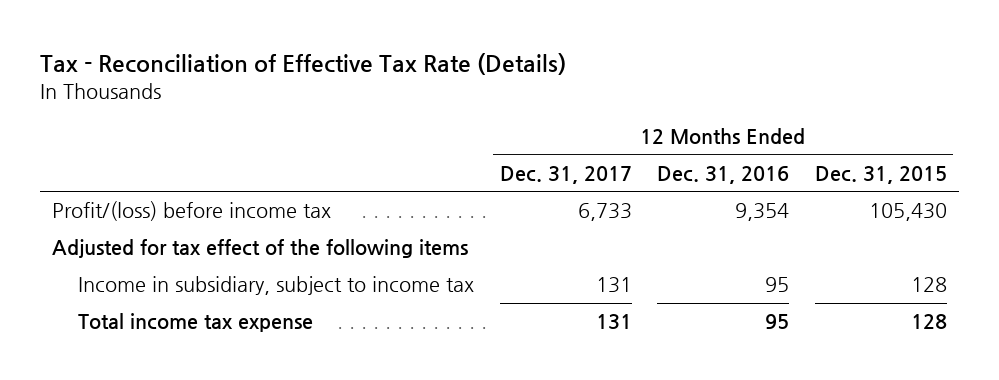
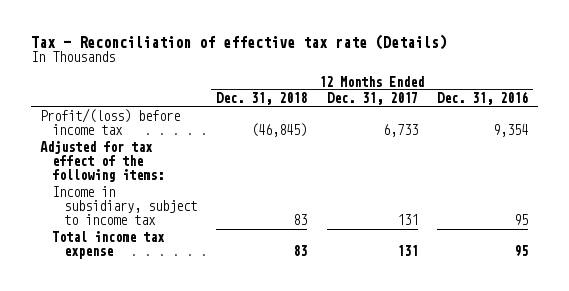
- Tax - Reconciliation of Effective Tax Rate (Details)
+ Tax - Reconciliation of effective tax rate (Details)
- | 12 Months Ended Dec. 31, 2017 | 12 Months Ended Dec. 31, 2016 | 12 Months Ended Dec. 31, 2015
+ | 12 Months Ended Dec. 31, 2018 | 12 Months Ended Dec. 31, 2017 | 12 Months Ended Dec. 31, 2016
- Adjusted for tax effect of the following items
+ Adjusted for tax effect of the following items:

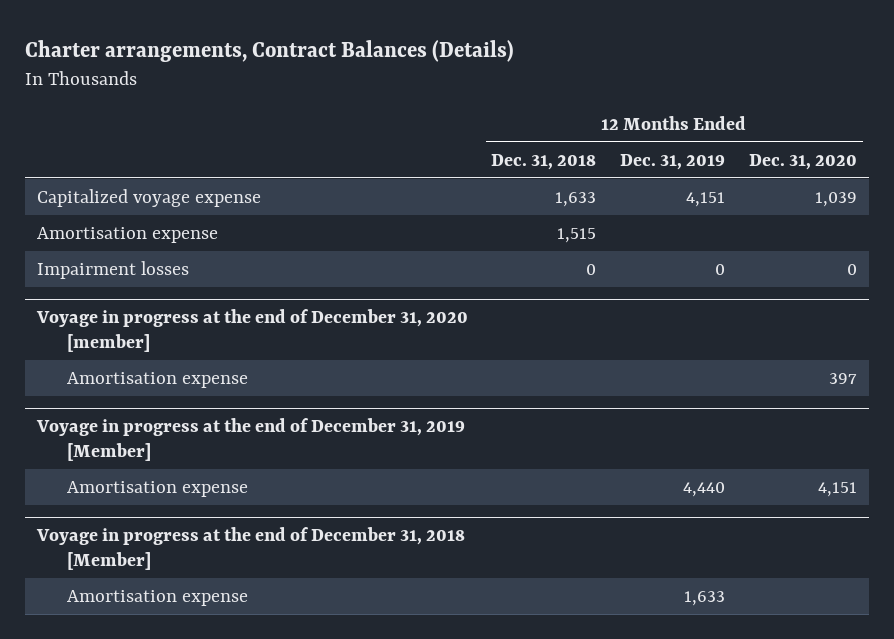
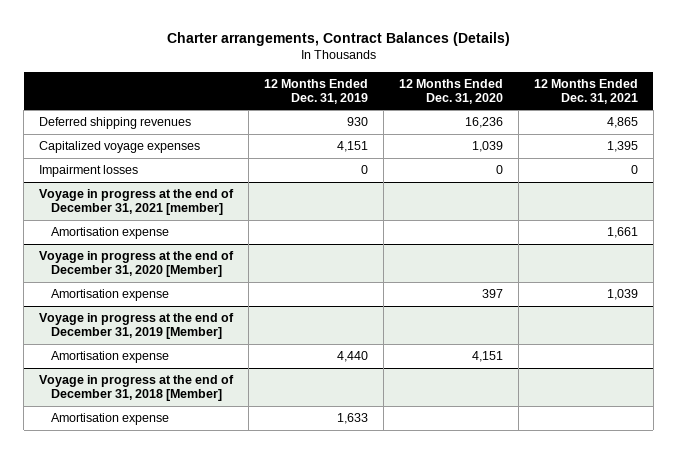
- | 12 Months Ended Dec. 31, 2018 | 12 Months Ended Dec. 31, 2019 | 12 Months Ended Dec. 31, 2020
+ | 12 Months Ended Dec. 31, 2019 | 12 Months Ended Dec. 31, 2020 | 12 Months Ended Dec. 31, 2021
- Capitalized voyage expense | 1,633 | 4,151 | 1,039
- Amortisation expense | 1,515 | |
+ Deferred shipping revenues | 930 | 16,236 | 4,865
+ Capitalized voyage expenses | 4,151 | 1,039 | 1,395
- Voyage in progress at the end of December 31, 2020 [member]
+ Voyage in progress at the end of December 31, 2021 [member]
+ Amortisation expense | | | 1,661
+ Voyage in progress at the end of December 31, 2020 [Member]

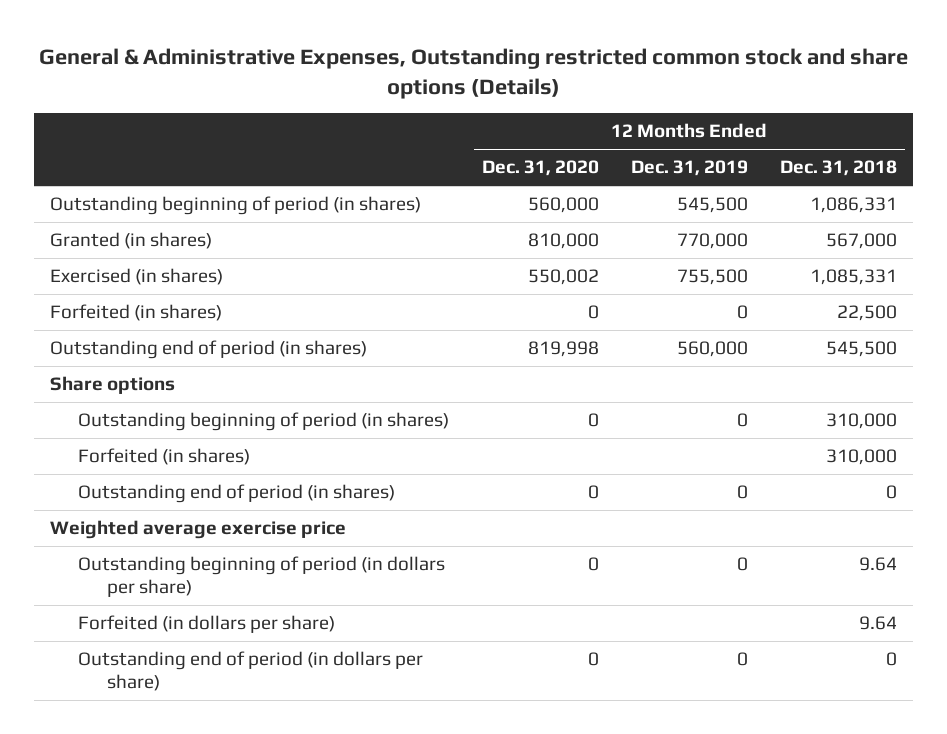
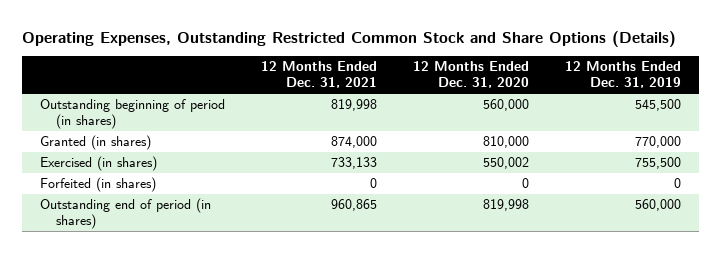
- General & Administrative Expenses, Outstanding restricted common stock and share options (Details)
+ Operating Expenses, Outstanding Restricted Common Stock and Share Options (Details)
- | 12 Months Ended Dec. 31, 2020 | 12 Months Ended Dec. 31, 2019 | 12 Months Ended Dec. 31, 2018
+ | 12 Months Ended Dec. 31, 2021 | 12 Months Ended Dec. 31, 2020 | 12 Months Ended Dec. 31, 2019
- Share options
- Outstanding beginning of period (in shares) | 0 | 0 | 310,000
- Forfeited (in shares) | | | 310,000
- Outstanding end of period (in shares) | 0 | 0 | 0
- Weighted average exercise price
- Outstanding beginning of period (in dollars per share) | 0 | 0 | 9.64
- Forfeited (in dollars per share) | | | 9.64
- Outstanding end of period (in dollars per share) | 0 | 0 | 0

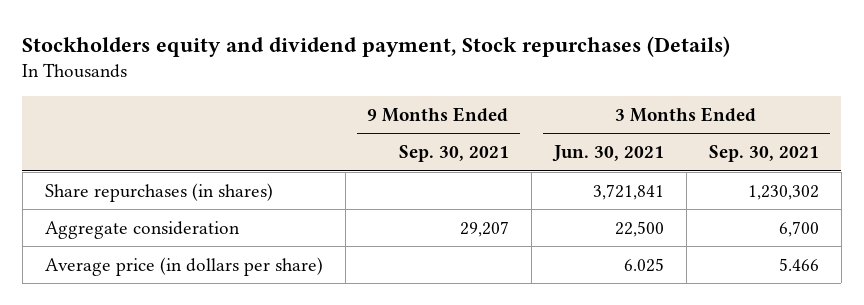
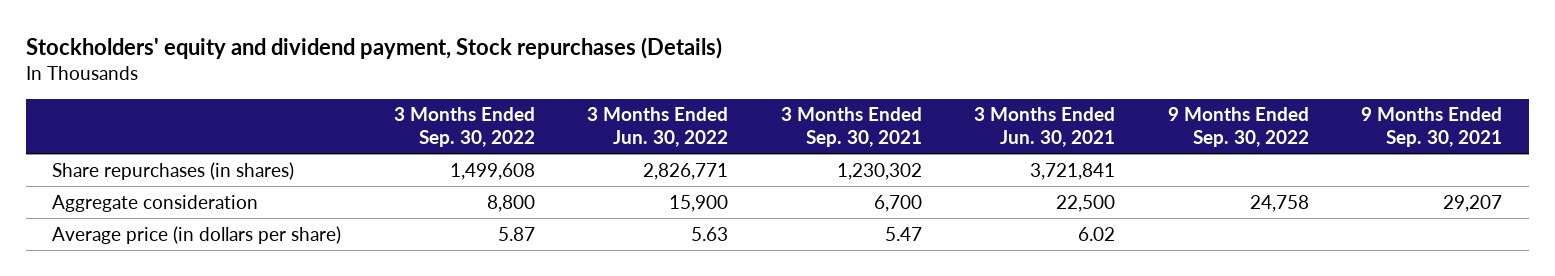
- Stockholders equity and dividend payment, Stock repurchases (Details)
+ Stockholders' equity and dividend payment, Stock repurchases (Details)
- | 9 Months Ended Sep. 30, 2021 | 3 Months Ended Jun. 30, 2021 | 3 Months Ended Sep. 30, 2021
+ | 3 Months Ended Sep. 30, 2022 | 3 Months Ended Jun. 30, 2022 | 3 Months Ended Sep. 30, 2021 | 3 Months Ended Jun. 30, 2021 | 9 Months Ended Sep. 30, 2022 | 9 Months Ended Sep. 30, 2021
- Average price (in dollars per share) | | 6.025 | 5.466
+ Average price (in dollars per share) | 5.87 | 5.63 | 5.47 | 6.02 | |

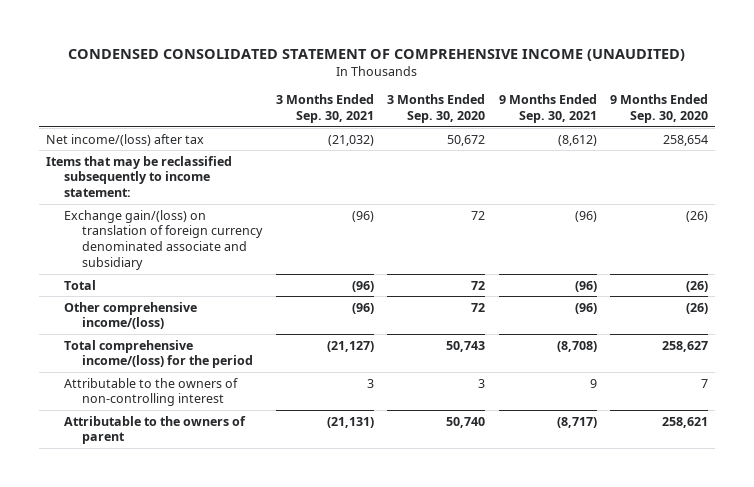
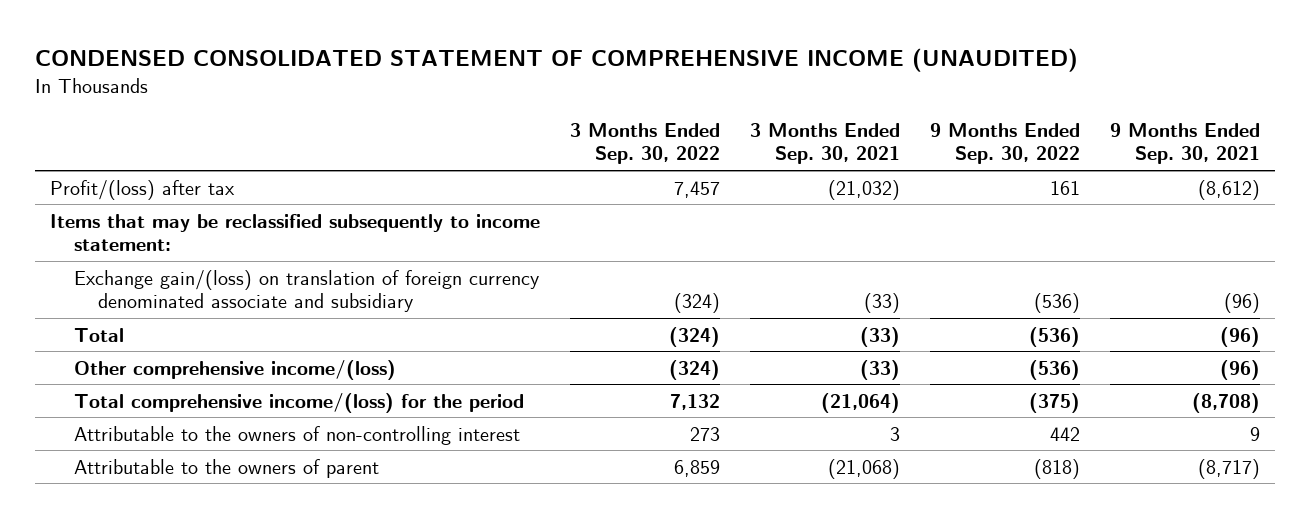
- | 3 Months Ended Sep. 30, 2021 | 3 Months Ended Sep. 30, 2020 | 9 Months Ended Sep. 30, 2021 | 9 Months Ended Sep. 30, 2020
+ | 3 Months Ended Sep. 30, 2022 | 3 Months Ended Sep. 30, 2021 | 9 Months Ended Sep. 30, 2022 | 9 Months Ended Sep. 30, 2021
- Net income/(loss) after tax | (21,032) | 50,672 | (8,612) | 258,654
+ Profit/(loss) after tax | 7,457 | (21,032) | 161 | (8,612)
- Exchange gain/(loss) on translation of foreign currency denominated associate and subsidiary | (96) | 72 | (96) | (26)
- Total | (96) | 72 | (96) | (26)
- Other comprehensive income/(loss) | (96) | 72 | (96) | (26)
- Total comprehensive income/(loss) for the period | (21,127) | 50,743 | (8,708) | 258,627
+ Exchange gain/(loss) on translation of foreign currency denominated associate and subsidiary | (324) | (33) | (536) | (96)
+ Total | (324) | (33) | (536) | (96)
+ Other comprehensive income/(loss) | (324) | (33) | (536) | (96)
+ Total comprehensive income/(loss) for the period | 7,132 | (21,064) | (375) | (8,708)
- Attributable to the owners of parent | (21,131) | 50,740 | (8,717) | 258,621
+ Attributable to the owners of parent | 6,859 | (21,068) | (818) | (8,717)

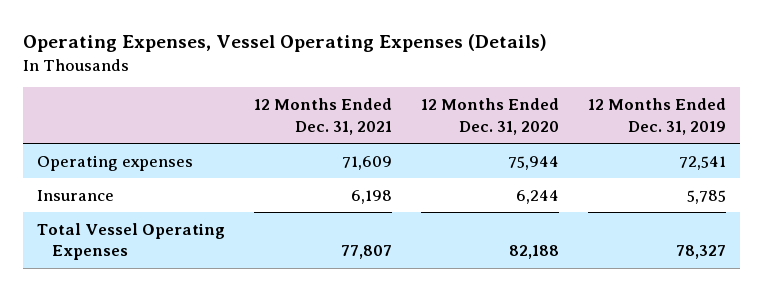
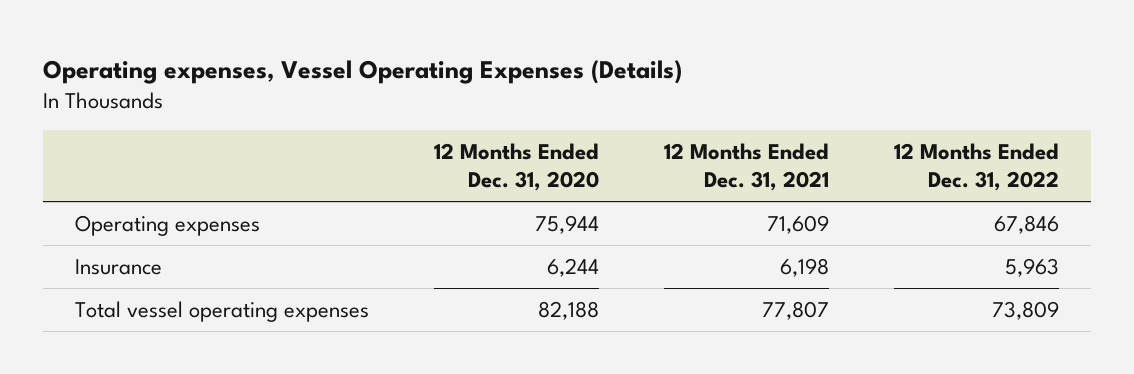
- Operating Expenses, Vessel Operating Expenses (Details)
+ Operating expenses, Vessel Operating Expenses (Details)
- | 12 Months Ended Dec. 31, 2021 | 12 Months Ended Dec. 31, 2020 | 12 Months Ended Dec. 31, 2019
+ | 12 Months Ended Dec. 31, 2020 | 12 Months Ended Dec. 31, 2021 | 12 Months Ended Dec. 31, 2022
- Total Vessel Operating Expenses | 77,807 | 82,188 | 78,327
+ Total vessel operating expenses | 82,188 | 77,807 | 73,809

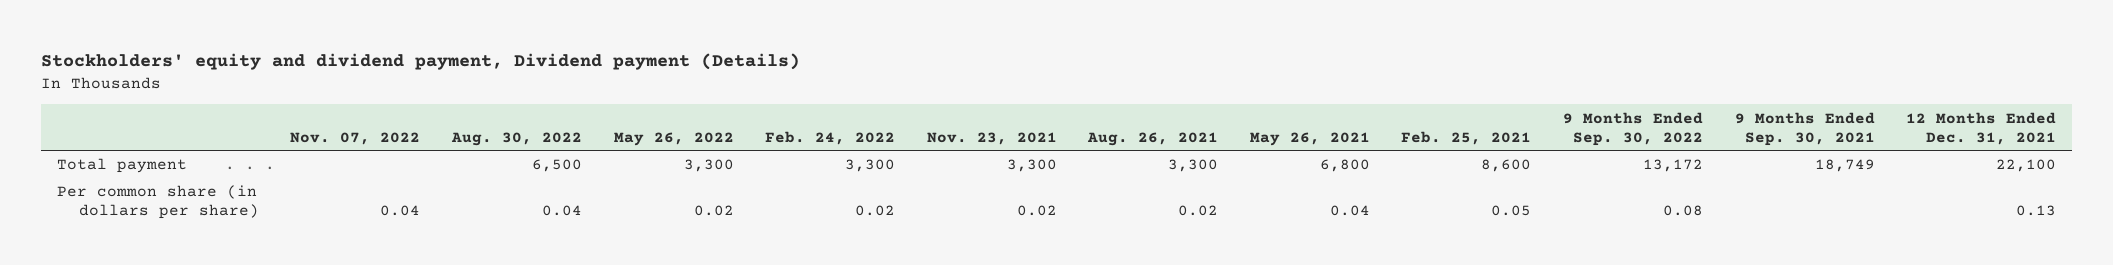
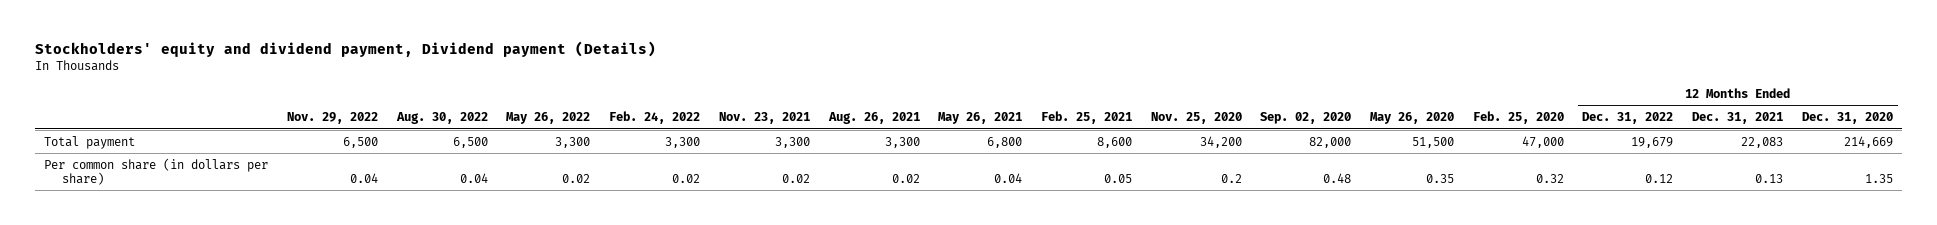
- | Nov. 07, 2022 | Aug. 30, 2022 | May 26, 2022 | Feb. 24, 2022 | Nov. 23, 2021 | Aug. 26, 2021 | May 26, 2021 | Feb. 25, 2021 | 9 Months Ended Sep. 30, 2022 | 9 Months Ended Sep. 30, 2021 | 12 Months Ended Dec. 31, 2021
+ | Nov. 29, 2022 | Aug. 30, 2022 | May 26, 2022 | Feb. 24, 2022 | Nov. 23, 2021 | Aug. 26, 2021 | May 26, 2021 | Feb. 25, 2021 | Nov. 25, 2020 | Sep. 02, 2020 | May 26, 2020 | Feb. 25, 2020 | 12 Months Ended Dec. 31, 2022 | 12 Months Ended Dec. 31, 2021 | 12 Months Ended Dec. 31, 2020
- Total payment | | 6,500 | 3,300 | 3,300 | 3,300 | 3,300 | 6,800 | 8,600 | 13,172 | 18,749 | 22,100
+ Total payment | 6,500 | 6,500 | 3,300 | 3,300 | 3,300 | 3,300 | 6,800 | 8,600 | 34,200 | 82,000 | 51,500 | 47,000 | 19,679 | 22,083 | 214,669

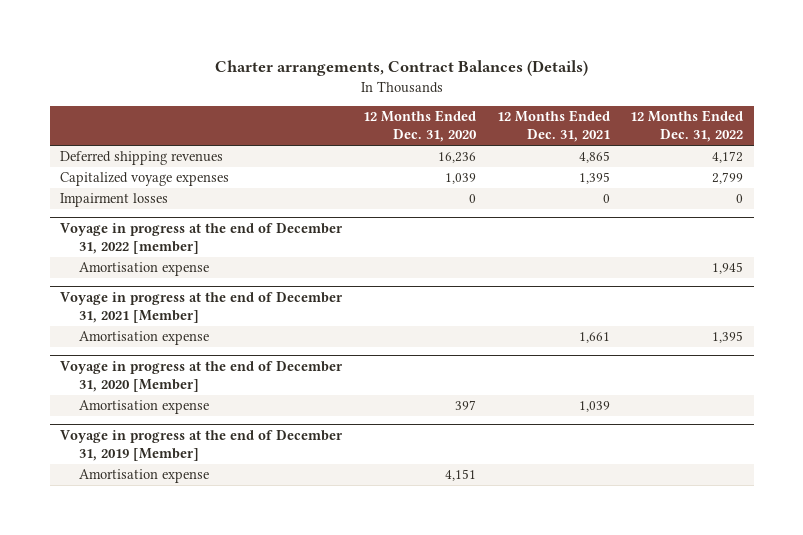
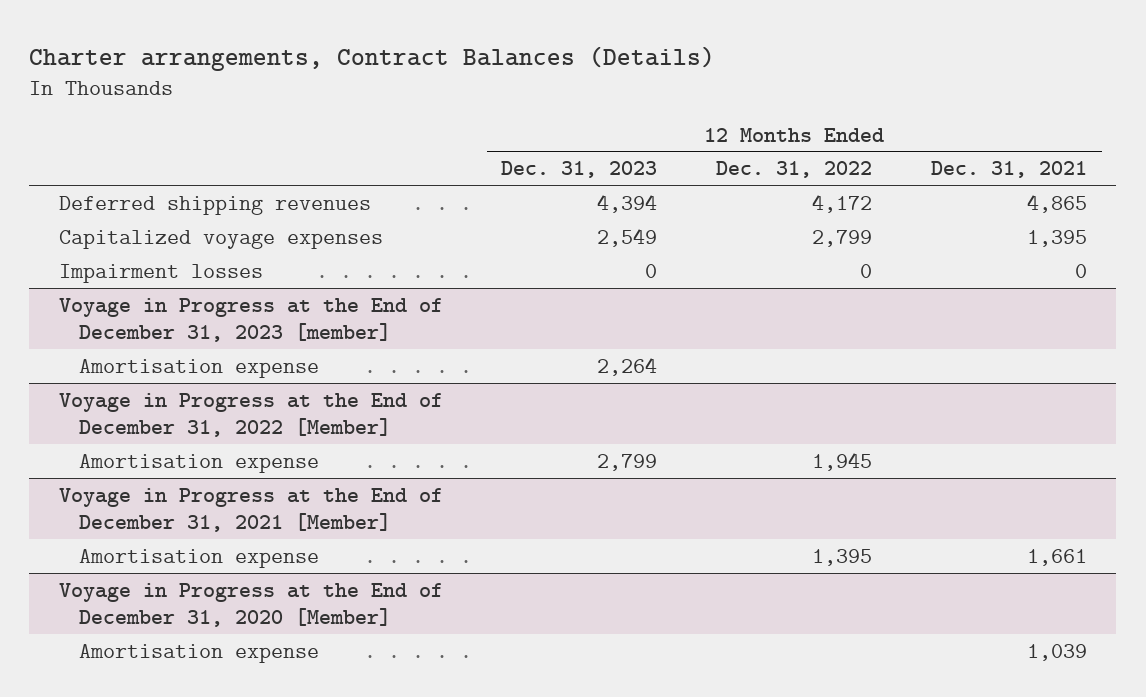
- | 12 Months Ended Dec. 31, 2020 | 12 Months Ended Dec. 31, 2021 | 12 Months Ended Dec. 31, 2022
+ | 12 Months Ended Dec. 31, 2023 | 12 Months Ended Dec. 31, 2022 | 12 Months Ended Dec. 31, 2021
- Voyage in progress at the end of December 31, 2022 [member]
+ Voyage in Progress at the End of December 31, 2023 [member]
+ Amortisation expense | 2,264 | |
+ Voyage in Progress at the End of December 31, 2022 [Member]
- Voyage in progress at the end of December 31, 2021 [Member]
+ Voyage in Progress at the End of December 31, 2021 [Member]
- Voyage in progress at the end of December 31, 2020 [Member]
+ Voyage in Progress at the End of December 31, 2020 [Member]
- Voyage in progress at the end of December 31, 2019 [Member]
- Amortisation expense | 4,151 | |

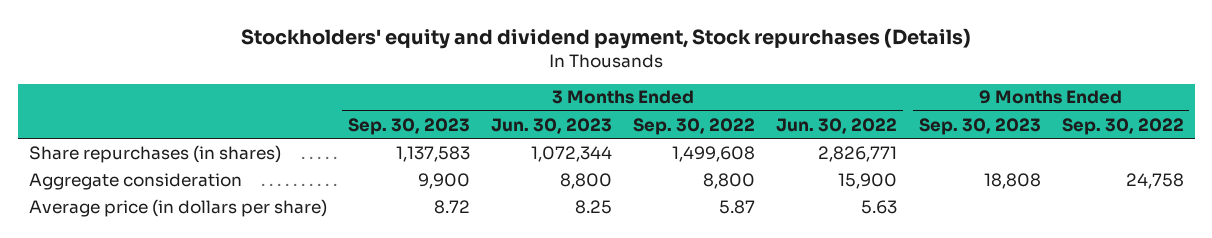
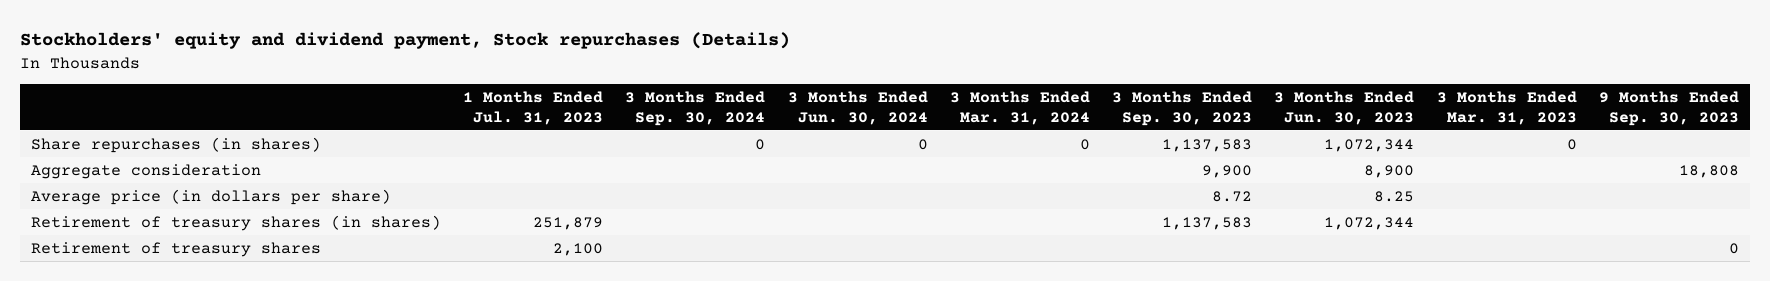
- | 3 Months Ended Sep. 30, 2023 | 3 Months Ended Jun. 30, 2023 | 3 Months Ended Sep. 30, 2022 | 3 Months Ended Jun. 30, 2022 | 9 Months Ended Sep. 30, 2023 | 9 Months Ended Sep. 30, 2022
+ | 1 Months Ended Jul. 31, 2023 | 3 Months Ended Sep. 30, 2024 | 3 Months Ended Jun. 30, 2024 | 3 Months Ended Mar. 31, 2024 | 3 Months Ended Sep. 30, 2023 | 3 Months Ended Jun. 30, 2023 | 3 Months Ended Mar. 31, 2023 | 9 Months Ended Sep. 30, 2023
- Aggregate consideration | 9,900 | 8,800 | 8,800 | 15,900 | 18,808 | 24,758
+ Aggregate consideration | | | | | 9,900 | 8,900 | | 18,808
+ Retirement of treasury shares (in shares) | 251,879 | | | | 1,137,583 | 1,072,344 | |
+ Retirement of treasury shares | 2,100 | | | | | | | 0

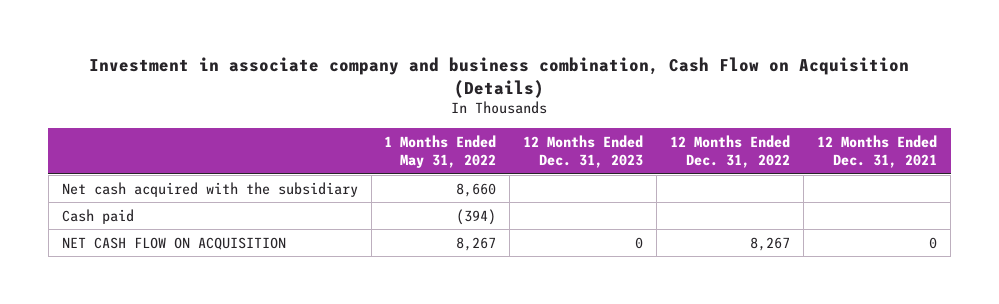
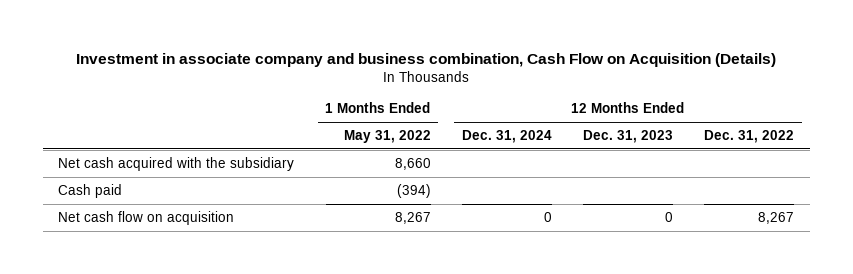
- | 1 Months Ended May 31, 2022 | 12 Months Ended Dec. 31, 2023 | 12 Months Ended Dec. 31, 2022 | 12 Months Ended Dec. 31, 2021
+ | 1 Months Ended May 31, 2022 | 12 Months Ended Dec. 31, 2024 | 12 Months Ended Dec. 31, 2023 | 12 Months Ended Dec. 31, 2022
- NET CASH FLOW ON ACQUISITION | 8,267 | 0 | 8,267 | 0
+ Net cash flow on acquisition | 8,267 | 0 | 0 | 8,267

